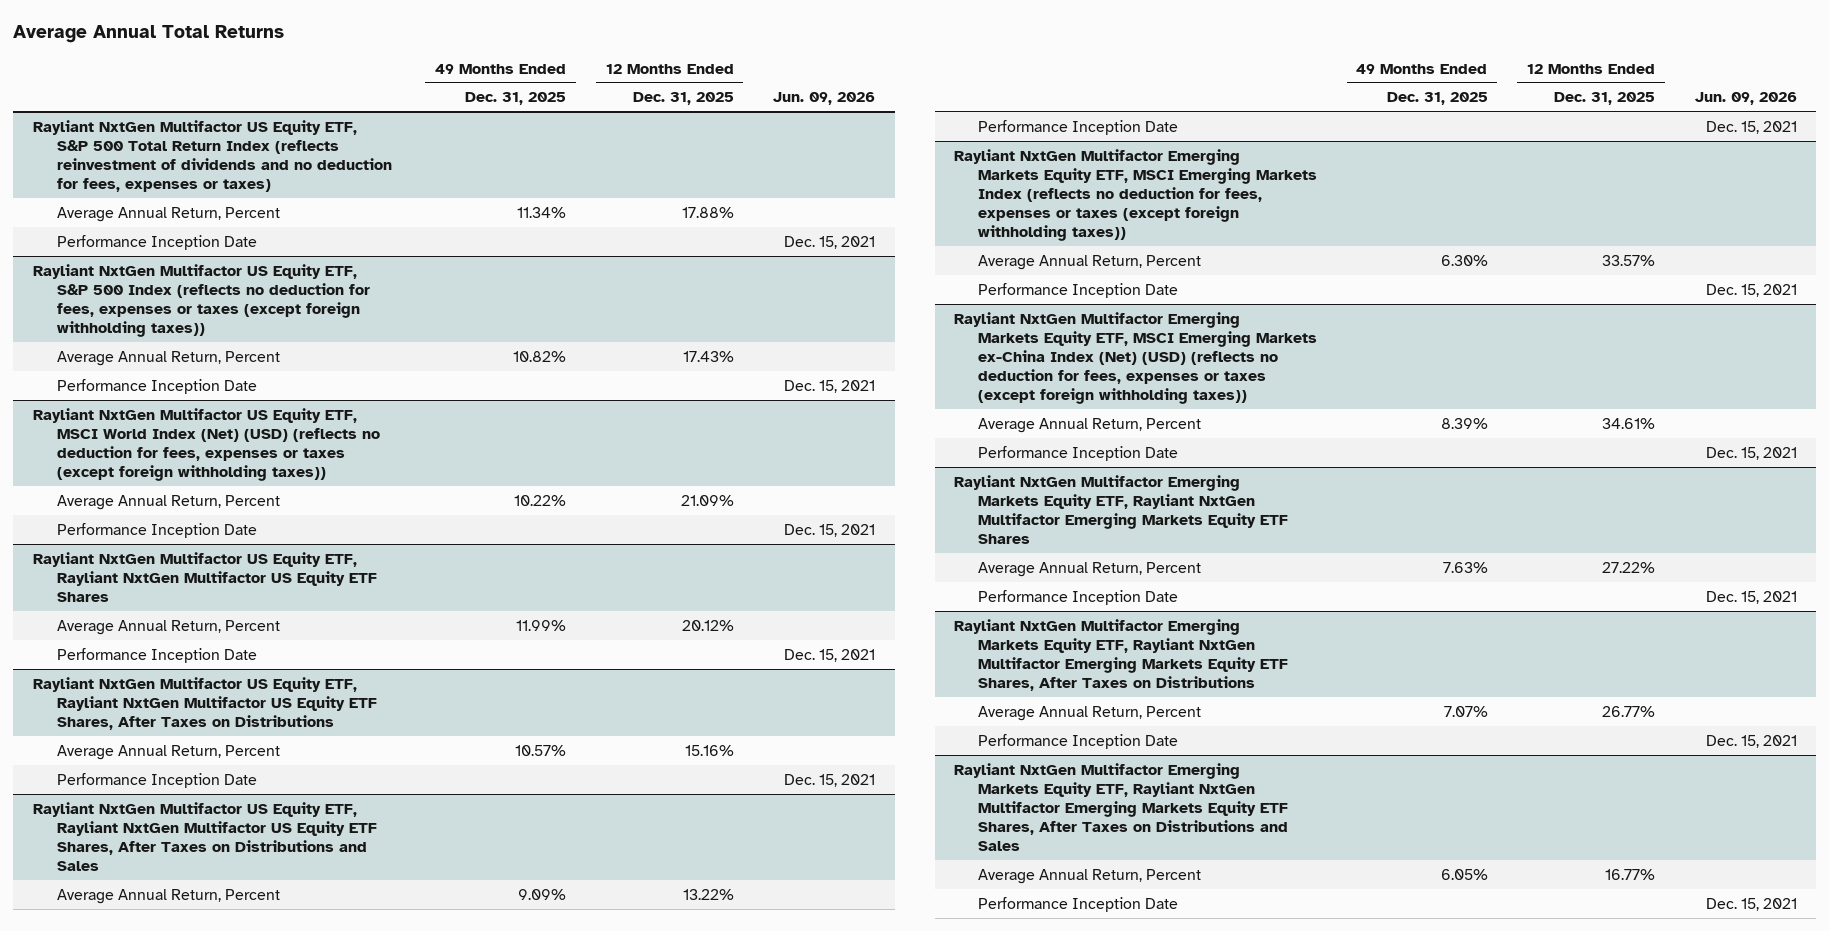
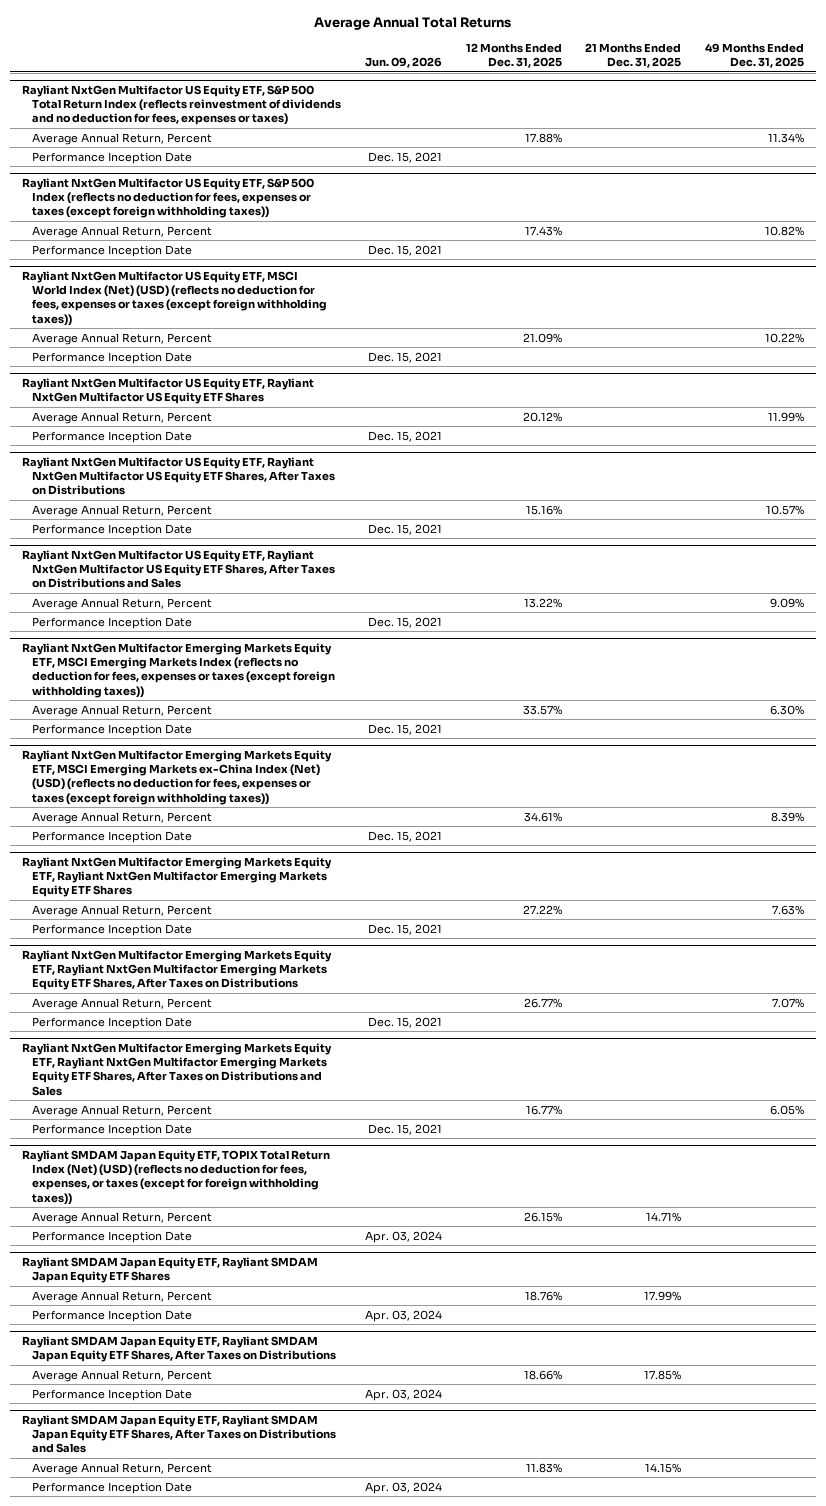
- | 49 Months Ended Dec. 31, 2025 | 12 Months Ended Dec. 31, 2025 | Jun. 09, 2026
+ | Jun. 09, 2026 | 12 Months Ended Dec. 31, 2025 | 21 Months Ended Dec. 31, 2025 | 49 Months Ended Dec. 31, 2025
+ Rayliant SMDAM Japan Equity ETF, TOPIX Total Return Index (Net) (USD) (reflects no deduction for fees, expenses, or taxes (except for foreign withholding taxes))
+ Average Annual Return, Percent | | 26.15% | 14.71% |
+ Performance Inception Date | Apr. 03, 2024 | | |
+ Rayliant SMDAM Japan Equity ETF, Rayliant SMDAM Japan Equity ETF Shares
+ Average Annual Return, Percent | | 18.76% | 17.99% |
+ Performance Inception Date | Apr. 03, 2024 | | |
+ Rayliant SMDAM Japan Equity ETF, Rayliant SMDAM Japan Equity ETF Shares, After Taxes on Distributions
+ Average Annual Return, Percent | | 18.66% | 17.85% |
+ Performance Inception Date | Apr. 03, 2024 | | |
+ Rayliant SMDAM Japan Equity ETF, Rayliant SMDAM Japan Equity ETF Shares, After Taxes on Distributions and Sales
+ Average Annual Return, Percent | | 11.83% | 14.15% |
+ Performance Inception Date | Apr. 03, 2024 | | |

